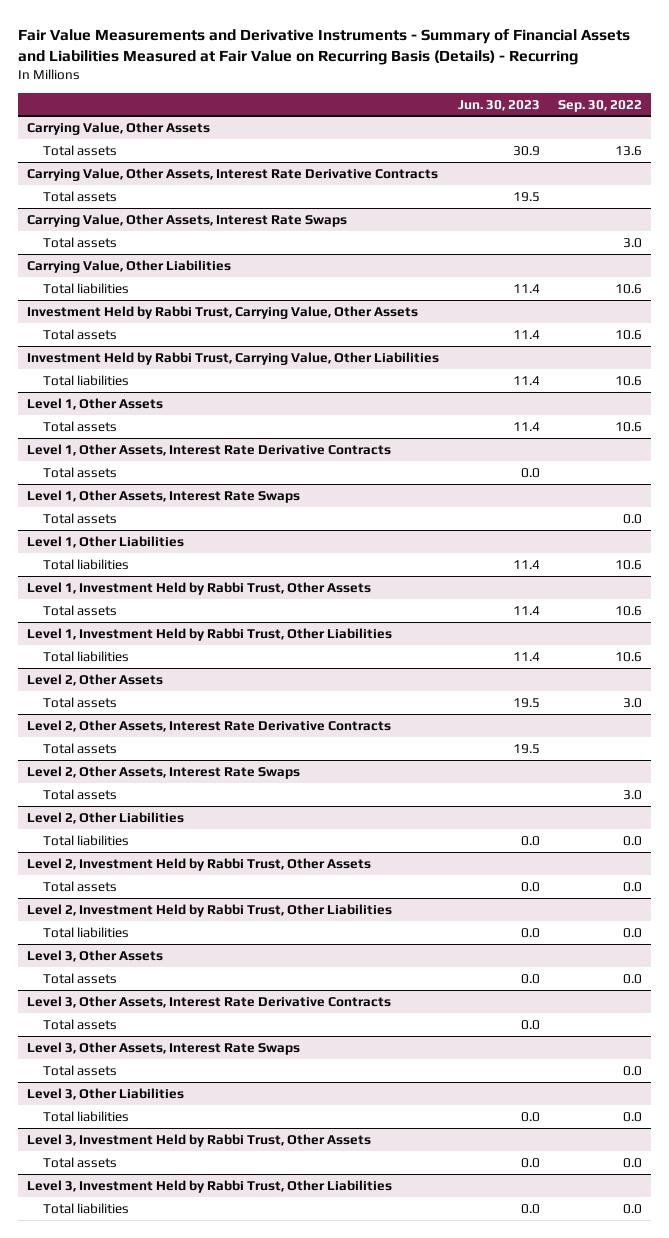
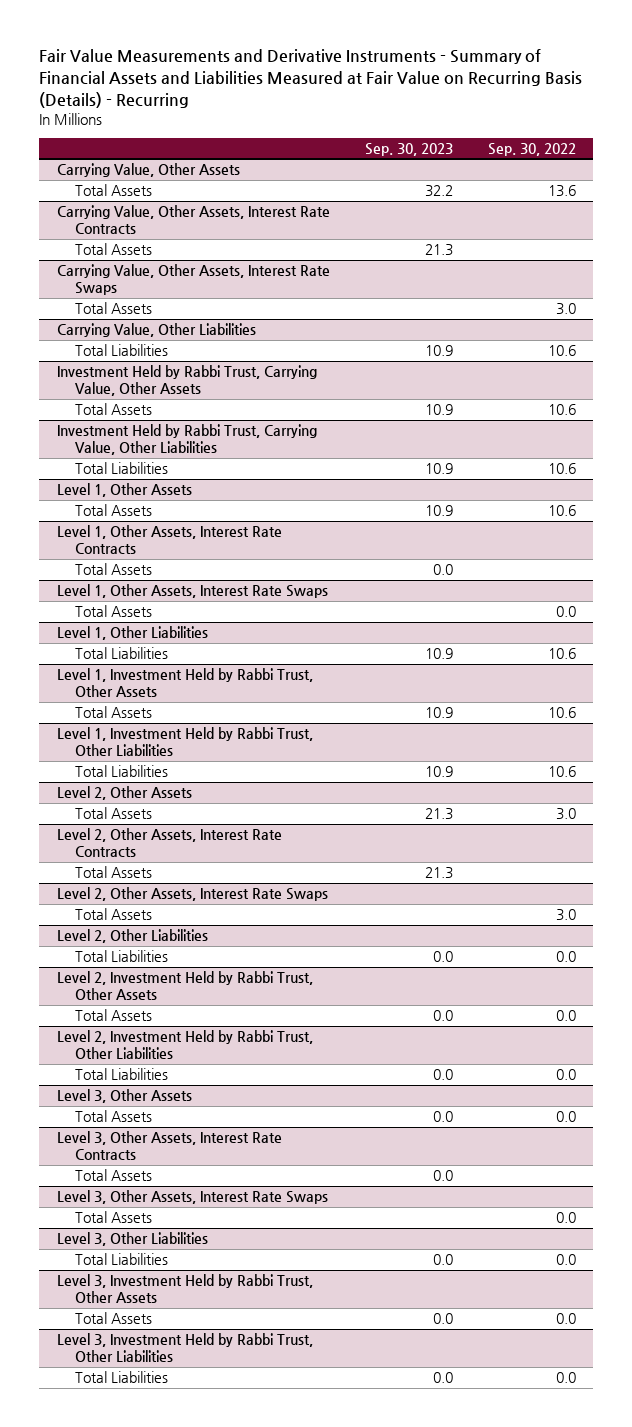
- | Jun. 30, 2023 | Sep. 30, 2022
+ | Sep. 30, 2023 | Sep. 30, 2022
@ Carrying Value, Other Assets
- Total assets | 30.9 | 13.6
- Carrying Value, Other Assets, Interest Rate Derivative Contracts
- Total assets | 19.5 |
@ Carrying Value, Other Assets
+ Total Assets | 32.2 | 13.6
+ Carrying Value, Other Assets, Interest Rate Contracts
+ Total Assets | 21.3 |
@ Carrying Value, Other Assets, Interest Rate Swaps
- Total assets | | 3.0
+ Total Assets | | 3.0
@ Carrying Value, Other Liabilities
- Total liabilities | 11.4 | 10.6
+ Total Liabilities | 10.9 | 10.6
@ Investment Held by Rabbi Trust, Carrying Value, Other Assets
- Total assets | 11.4 | 10.6
+ Total Assets | 10.9 | 10.6
@ Investment Held by Rabbi Trust, Carrying Value, Other Liabilities
- Total liabilities | 11.4 | 10.6
+ Total Liabilities | 10.9 | 10.6
@ Level 1, Other Assets
- Total assets | 11.4 | 10.6
- Level 1, Other Assets, Interest Rate Derivative Contracts
- Total assets | 0.0 |
@ Level 1, Other Assets
+ Total Assets | 10.9 | 10.6
+ Level 1, Other Assets, Interest Rate Contracts
+ Total Assets | 0.0 |
@ Level 1, Other Assets, Interest Rate Swaps
- Total assets | | 0.0
+ Total Assets | | 0.0
@ Level 1, Other Liabilities
- Total liabilities | 11.4 | 10.6
+ Total Liabilities | 10.9 | 10.6
@ Level 1, Investment Held by Rabbi Trust, Other Assets
- Total assets | 11.4 | 10.6
+ Total Assets | 10.9 | 10.6
@ Level 1, Investment Held by Rabbi Trust, Other Liabilities
- Total liabilities | 11.4 | 10.6
+ Total Liabilities | 10.9 | 10.6
@ Level 2, Other Assets
- Total assets | 19.5 | 3.0
- Level 2, Other Assets, Interest Rate Derivative Contracts
- Total assets | 19.5 |
@ Level 2, Other Assets
+ Total Assets | 21.3 | 3.0
+ Level 2, Other Assets, Interest Rate Contracts
+ Total Assets | 21.3 |
@ Level 2, Other Assets, Interest Rate Swaps
- Total assets | | 3.0
+ Total Assets | | 3.0
@ Level 2, Other Liabilities
- Total liabilities | 0.0 | 0.0
+ Total Liabilities | 0.0 | 0.0
@ Level 2, Investment Held by Rabbi Trust, Other Assets
- Total assets | 0.0 | 0.0
+ Total Assets | 0.0 | 0.0
@ Level 2, Investment Held by Rabbi Trust, Other Liabilities
- Total liabilities | 0.0 | 0.0
+ Total Liabilities | 0.0 | 0.0
@ Level 3, Other Assets
- Total assets | 0.0 | 0.0
- Level 3, Other Assets, Interest Rate Derivative Contracts
- Total assets | 0.0 |
@ Level 3, Other Assets
+ Total Assets | 0.0 | 0.0
+ Level 3, Other Assets, Interest Rate Contracts
+ Total Assets | 0.0 |
@ Level 3, Other Assets, Interest Rate Swaps
- Total assets | | 0.0
+ Total Assets | | 0.0
@ Level 3, Other Liabilities
- Total liabilities | 0.0 | 0.0
+ Total Liabilities | 0.0 | 0.0
@ Level 3, Investment Held by Rabbi Trust, Other Assets
- Total assets | 0.0 | 0.0
+ Total Assets | 0.0 | 0.0
@ Level 3, Investment Held by Rabbi Trust, Other Liabilities
- Total liabilities | 0.0 | 0.0
+ Total Liabilities | 0.0 | 0.0

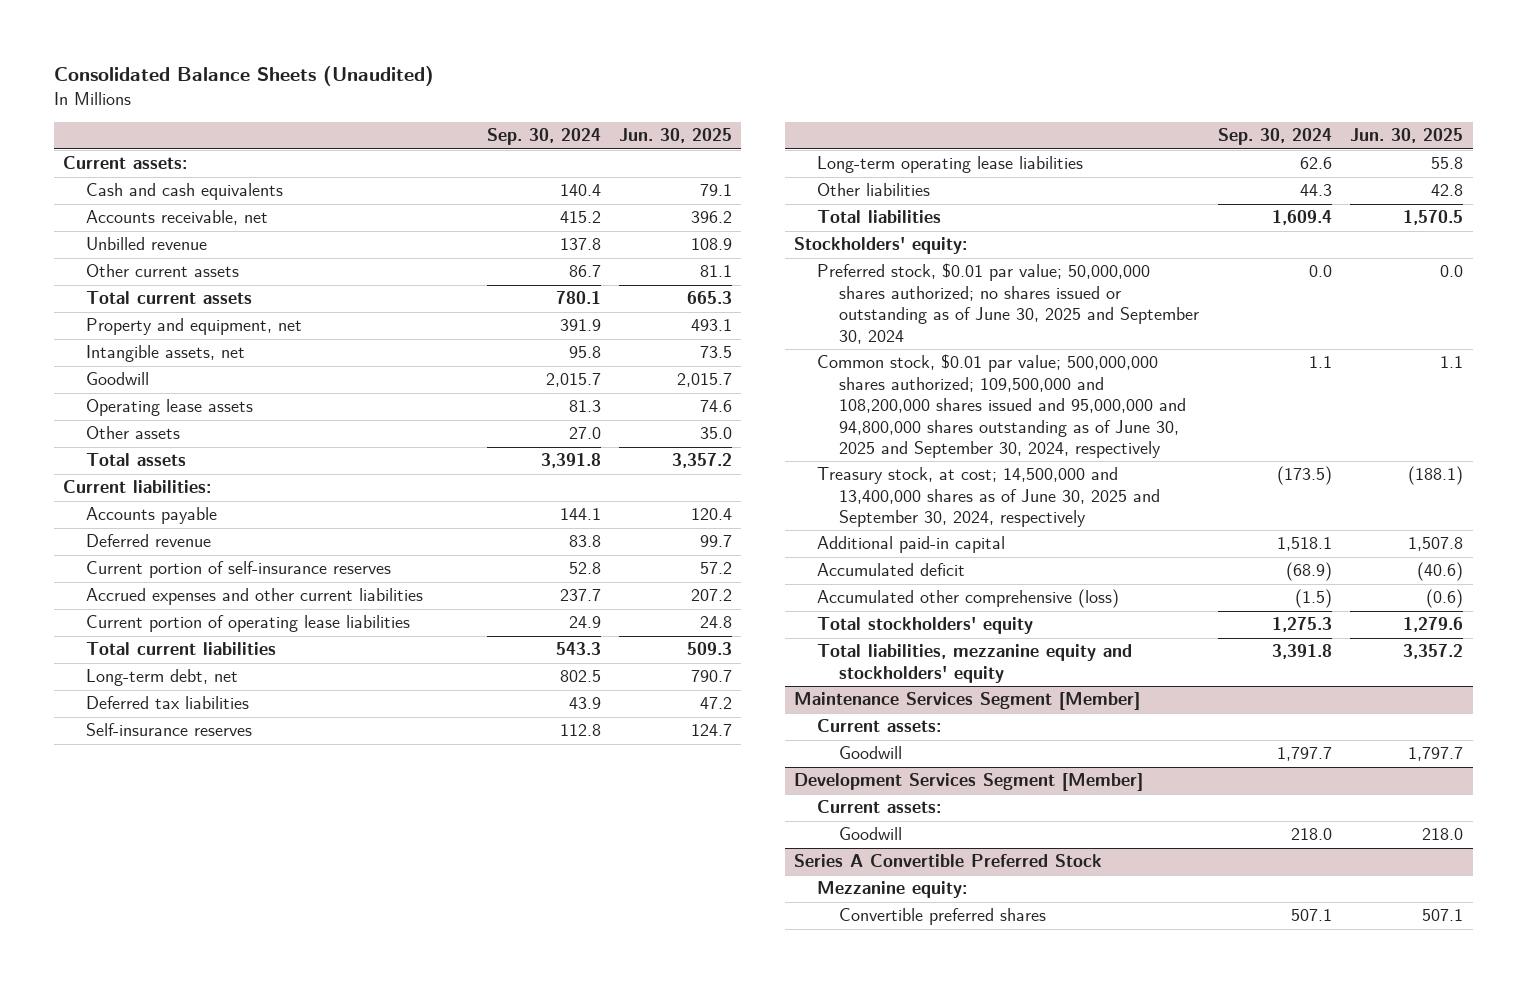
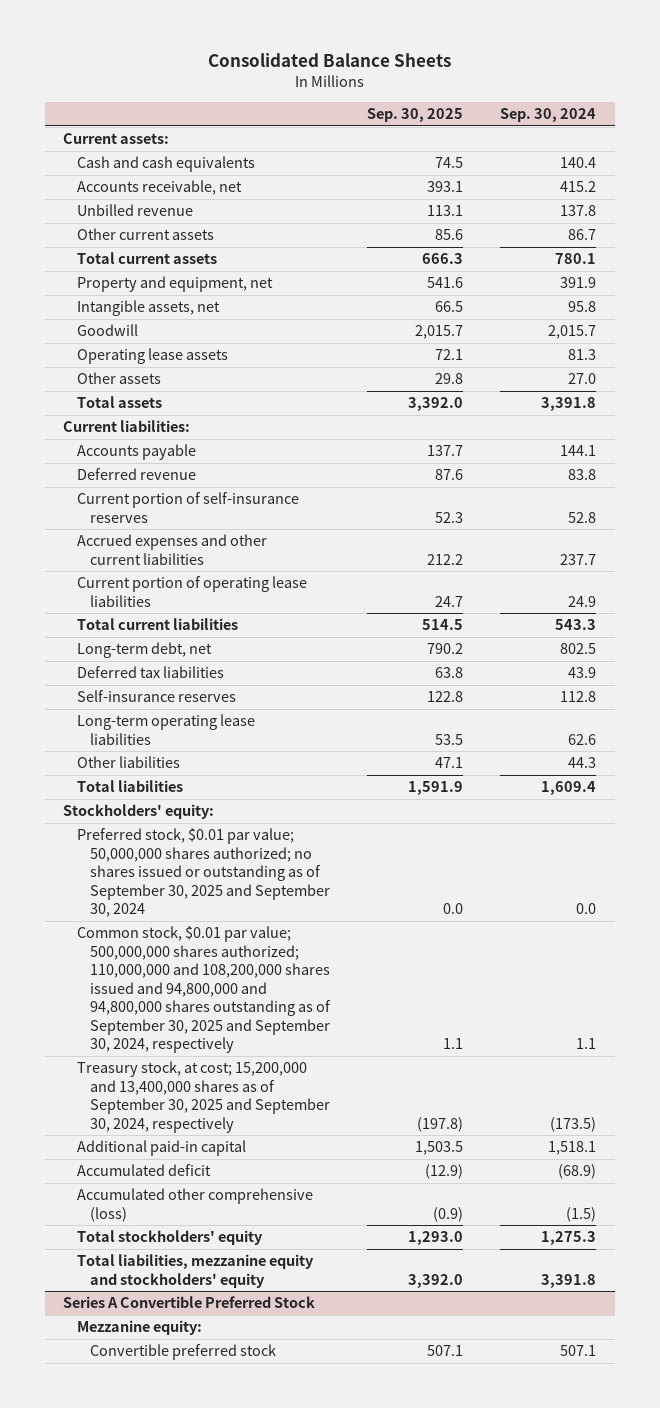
- Consolidated Balance Sheets (Unaudited)
+ Consolidated Balance Sheets
- | Sep. 30, 2024 | Jun. 30, 2025
+ | Sep. 30, 2025 | Sep. 30, 2024
- Preferred stock, $0.01 par value; 50,000,000 shares authorized; no shares issued or outstanding as of June 30, 2025 and September 30, 2024 | 0.0 | 0.0
- Common stock, $0.01 par value; 500,000,000 shares authorized; 109,500,000 and 108,200,000 shares issued and 95,000,000 and 94,800,000 shares outstanding as of June 30, 2025 and September 30, 2024, respectively | 1.1 | 1.1
- Treasury stock, at cost; 14,500,000 and 13,400,000 shares as of June 30, 2025 and September 30, 2024, respectively | (173.5) | (188.1)
+ Preferred stock, $0.01 par value; 50,000,000 shares authorized; no shares issued or outstanding as of September 30, 2025 and September 30, 2024 | 0.0 | 0.0
+ Common stock, $0.01 par value; 500,000,000 shares authorized; 110,000,000 and 108,200,000 shares issued and 94,800,000 and 94,800,000 shares outstanding as of September 30, 2025 and September 30, 2024, respectively | 1.1 | 1.1
+ Treasury stock, at cost; 15,200,000 and 13,400,000 shares as of September 30, 2025 and September 30, 2024, respectively | (197.8) | (173.5)
- Maintenance Services Segment [Member]
- Current assets:
- Goodwill | 1,797.7 | 1,797.7
- Development Services Segment [Member]
- Current assets:
- Goodwill | 218.0 | 218.0
@ Series A Convertible Preferred Stock
- Convertible preferred shares | 507.1 | 507.1
+ Convertible preferred stock | 507.1 | 507.1

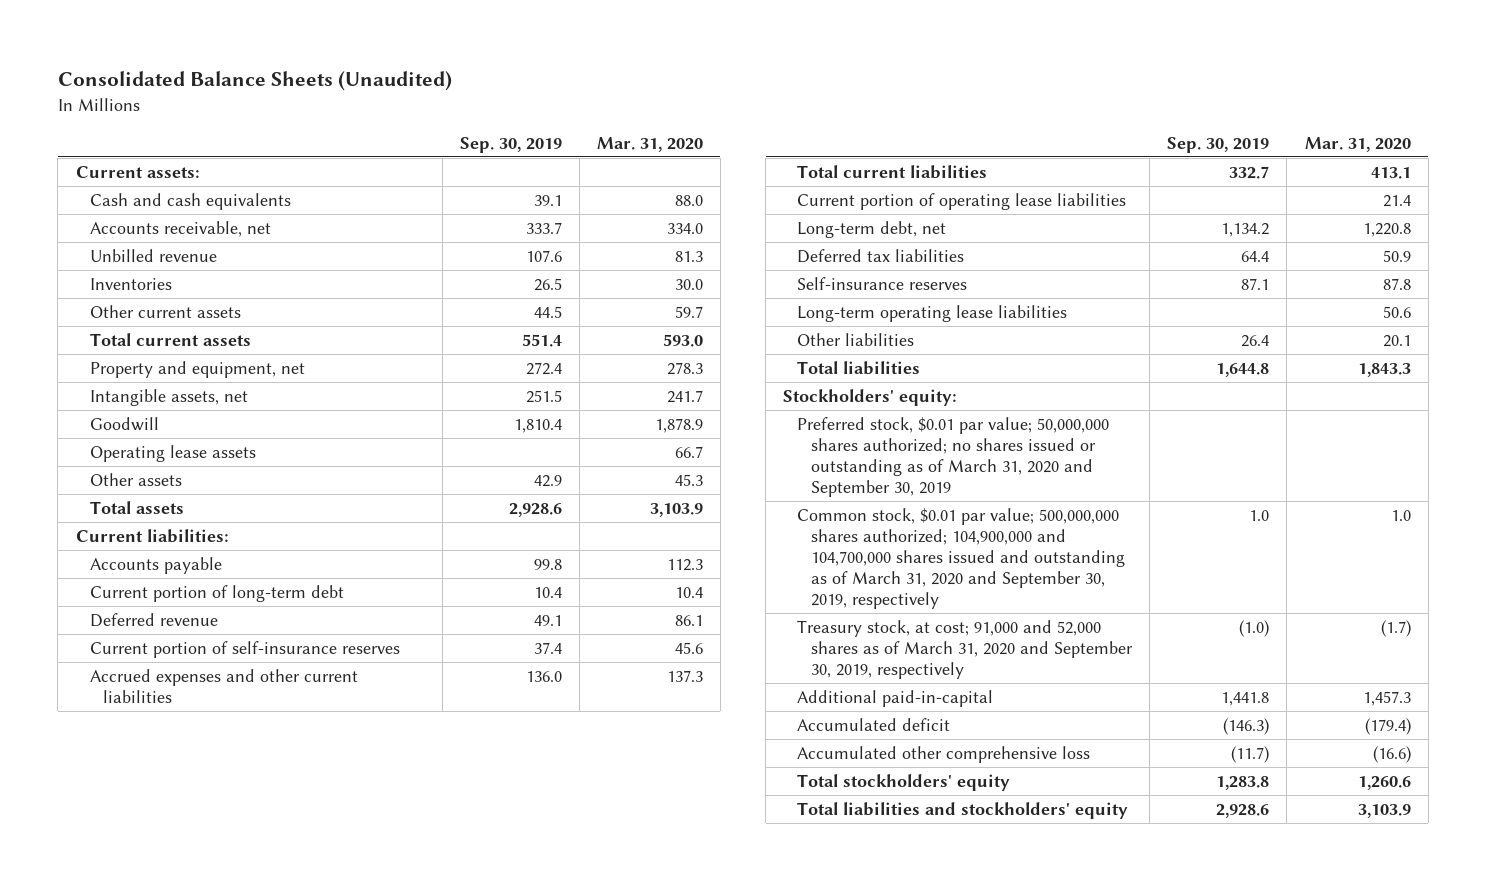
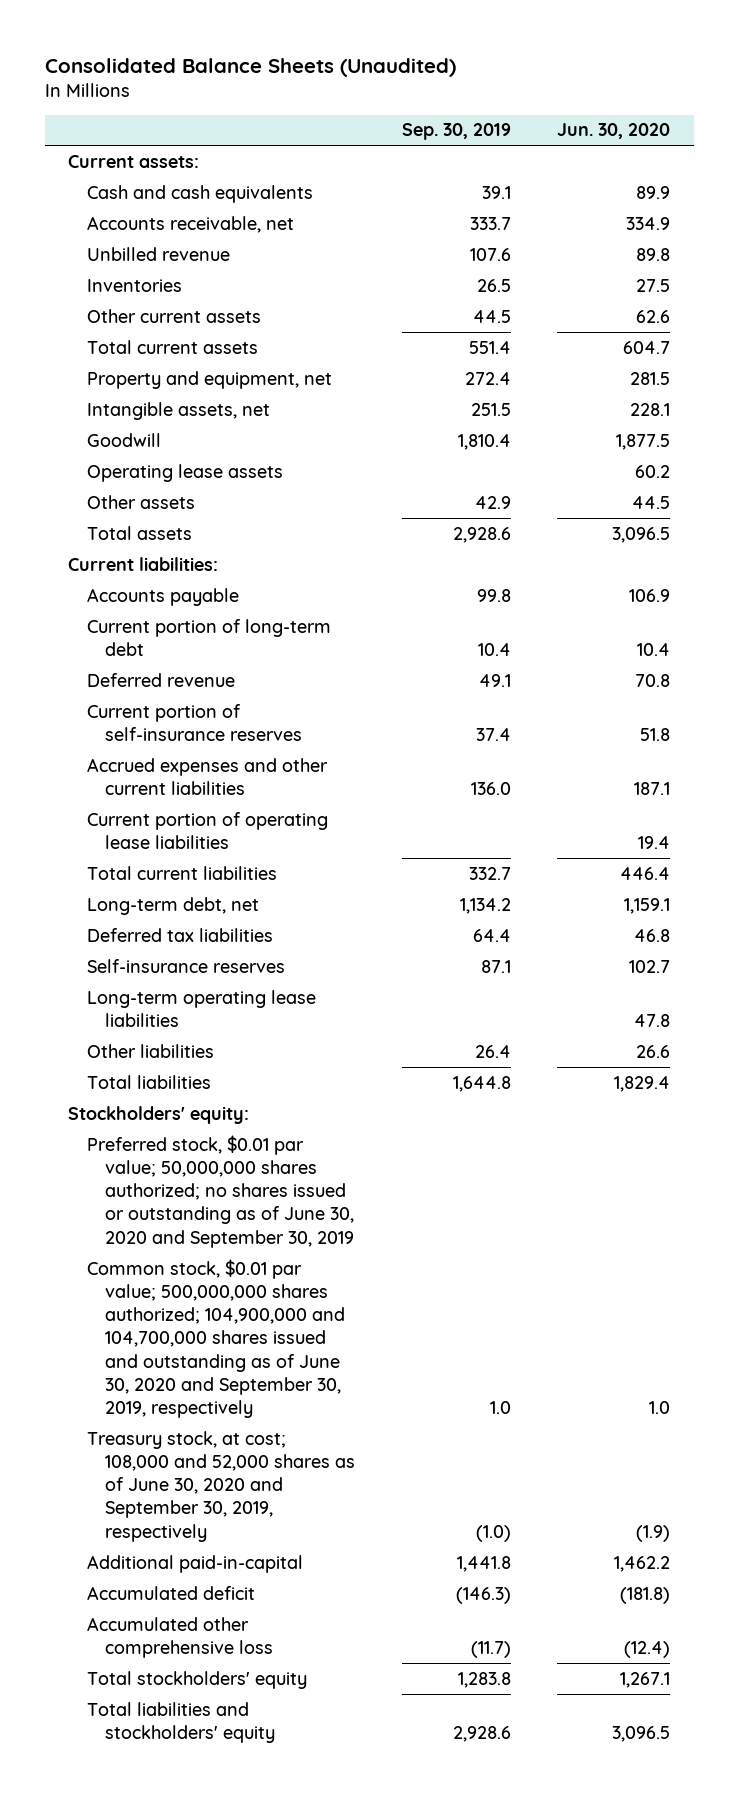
- | Sep. 30, 2019 | Mar. 31, 2020
+ | Sep. 30, 2019 | Jun. 30, 2020
moved down: Total current liabilities | 332.7 | 446.4
- Preferred stock, $0.01 par value; 50,000,000 shares authorized; no shares issued or outstanding as of March 31, 2020 and September 30, 2019
- Common stock, $0.01 par value; 500,000,000 shares authorized; 104,900,000 and 104,700,000 shares issued and outstanding as of March 31, 2020 and September 30, 2019, respectively | 1.0 | 1.0
- Treasury stock, at cost; 91,000 and 52,000 shares as of March 31, 2020 and September 30, 2019, respectively | (1.0) | (1.7)
+ Preferred stock, $0.01 par value; 50,000,000 shares authorized; no shares issued or outstanding as of June 30, 2020 and September 30, 2019
+ Common stock, $0.01 par value; 500,000,000 shares authorized; 104,900,000 and 104,700,000 shares issued and outstanding as of June 30, 2020 and September 30, 2019, respectively | 1.0 | 1.0
+ Treasury stock, at cost; 108,000 and 52,000 shares as of June 30, 2020 and September 30, 2019, respectively | (1.0) | (1.9)

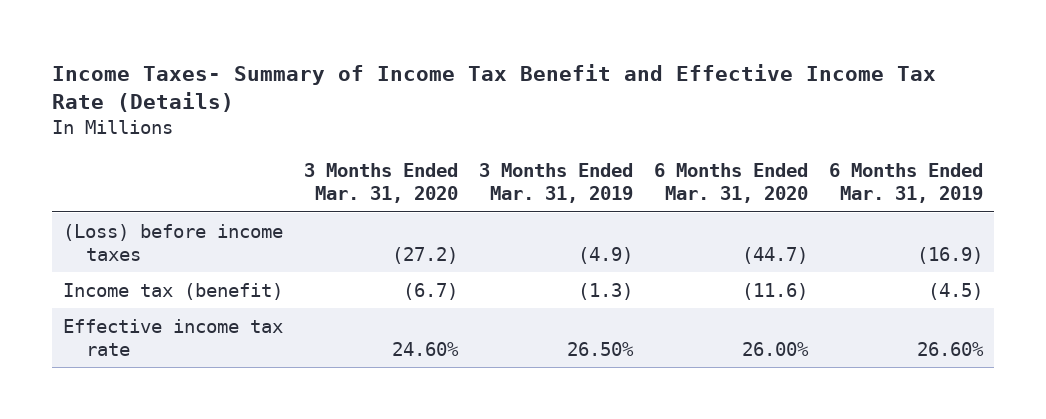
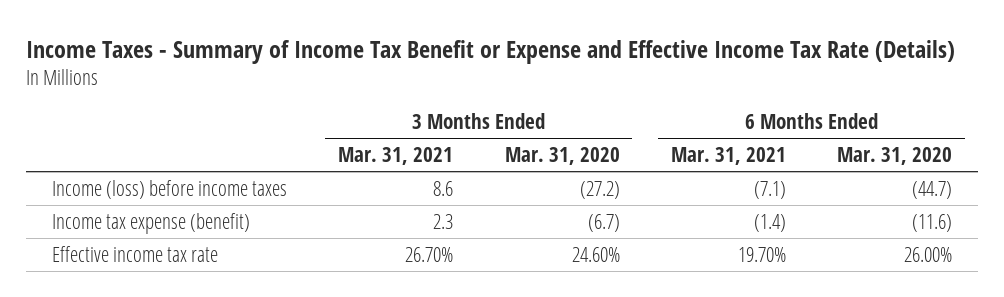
- Income Taxes- Summary of Income Tax Benefit and Effective Income Tax Rate (Details)
+ Income Taxes - Summary of Income Tax Benefit or Expense and Effective Income Tax Rate (Details)
- | 3 Months Ended Mar. 31, 2020 | 3 Months Ended Mar. 31, 2019 | 6 Months Ended Mar. 31, 2020 | 6 Months Ended Mar. 31, 2019
+ | 3 Months Ended Mar. 31, 2021 | 3 Months Ended Mar. 31, 2020 | 6 Months Ended Mar. 31, 2021 | 6 Months Ended Mar. 31, 2020
- (Loss) before income taxes | (27.2) | (4.9) | (44.7) | (16.9)
- Income tax (benefit) | (6.7) | (1.3) | (11.6) | (4.5)
+ Income (loss) before income taxes | 8.6 | (27.2) | (7.1) | (44.7)
+ Income tax expense (benefit) | 2.3 | (6.7) | (1.4) | (11.6)

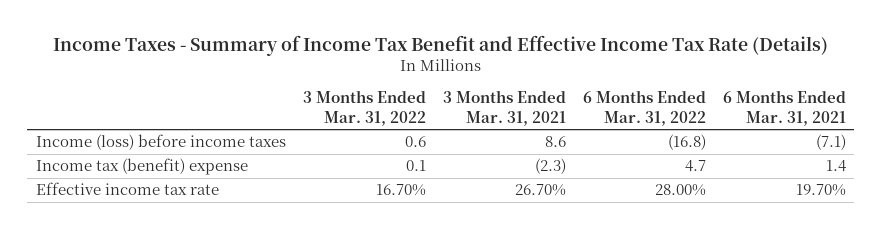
- Income Taxes - Summary of Income Tax Benefit or Expense and Effective Income Tax Rate (Details)
+ Income Taxes - Summary of Income Tax Benefit and Effective Income Tax Rate (Details)
- | 3 Months Ended Mar. 31, 2021 | 3 Months Ended Mar. 31, 2020 | 6 Months Ended Mar. 31, 2021 | 6 Months Ended Mar. 31, 2020
+ | 3 Months Ended Mar. 31, 2022 | 3 Months Ended Mar. 31, 2021 | 6 Months Ended Mar. 31, 2022 | 6 Months Ended Mar. 31, 2021
- Income tax expense (benefit) | 2.3 | (6.7) | (1.4) | (11.6)
+ Income tax (benefit) expense | 0.1 | (2.3) | 4.7 | 1.4

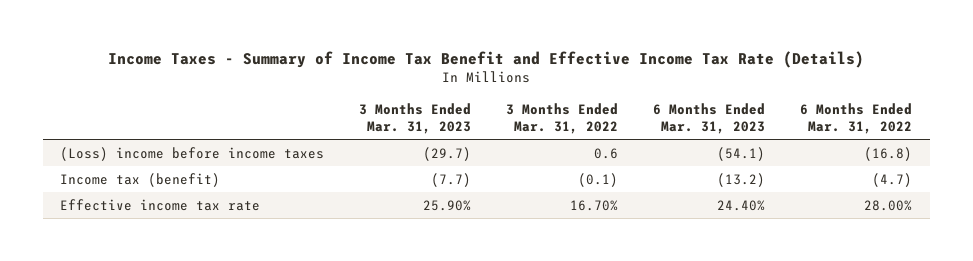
- | 3 Months Ended Mar. 31, 2022 | 3 Months Ended Mar. 31, 2021 | 6 Months Ended Mar. 31, 2022 | 6 Months Ended Mar. 31, 2021
+ | 3 Months Ended Mar. 31, 2023 | 3 Months Ended Mar. 31, 2022 | 6 Months Ended Mar. 31, 2023 | 6 Months Ended Mar. 31, 2022
- Income (loss) before income taxes | 0.6 | 8.6 | (16.8) | (7.1)
- Income tax (benefit) expense | 0.1 | (2.3) | 4.7 | 1.4
+ (Loss) income before income taxes | (29.7) | 0.6 | (54.1) | (16.8)
+ Income tax (benefit) | (7.7) | (0.1) | (13.2) | (4.7)

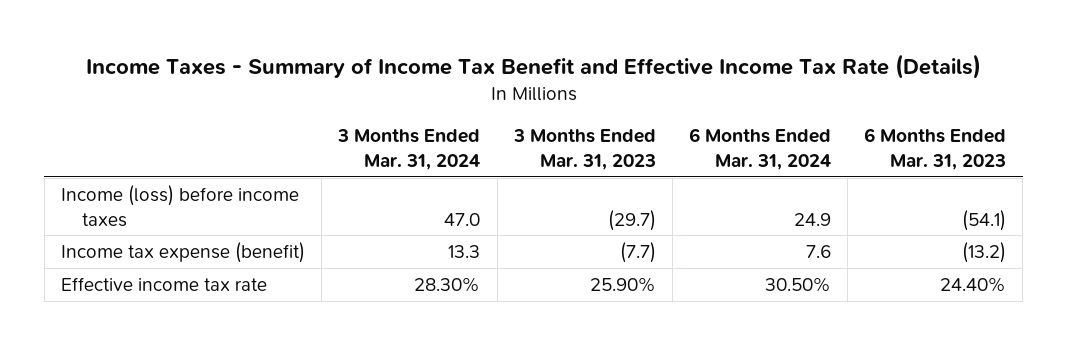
- | 3 Months Ended Mar. 31, 2023 | 3 Months Ended Mar. 31, 2022 | 6 Months Ended Mar. 31, 2023 | 6 Months Ended Mar. 31, 2022
+ | 3 Months Ended Mar. 31, 2024 | 3 Months Ended Mar. 31, 2023 | 6 Months Ended Mar. 31, 2024 | 6 Months Ended Mar. 31, 2023
- (Loss) income before income taxes | (29.7) | 0.6 | (54.1) | (16.8)
- Income tax (benefit) | (7.7) | (0.1) | (13.2) | (4.7)
+ Income (loss) before income taxes | 47.0 | (29.7) | 24.9 | (54.1)
+ Income tax expense (benefit) | 13.3 | (7.7) | 7.6 | (13.2)

